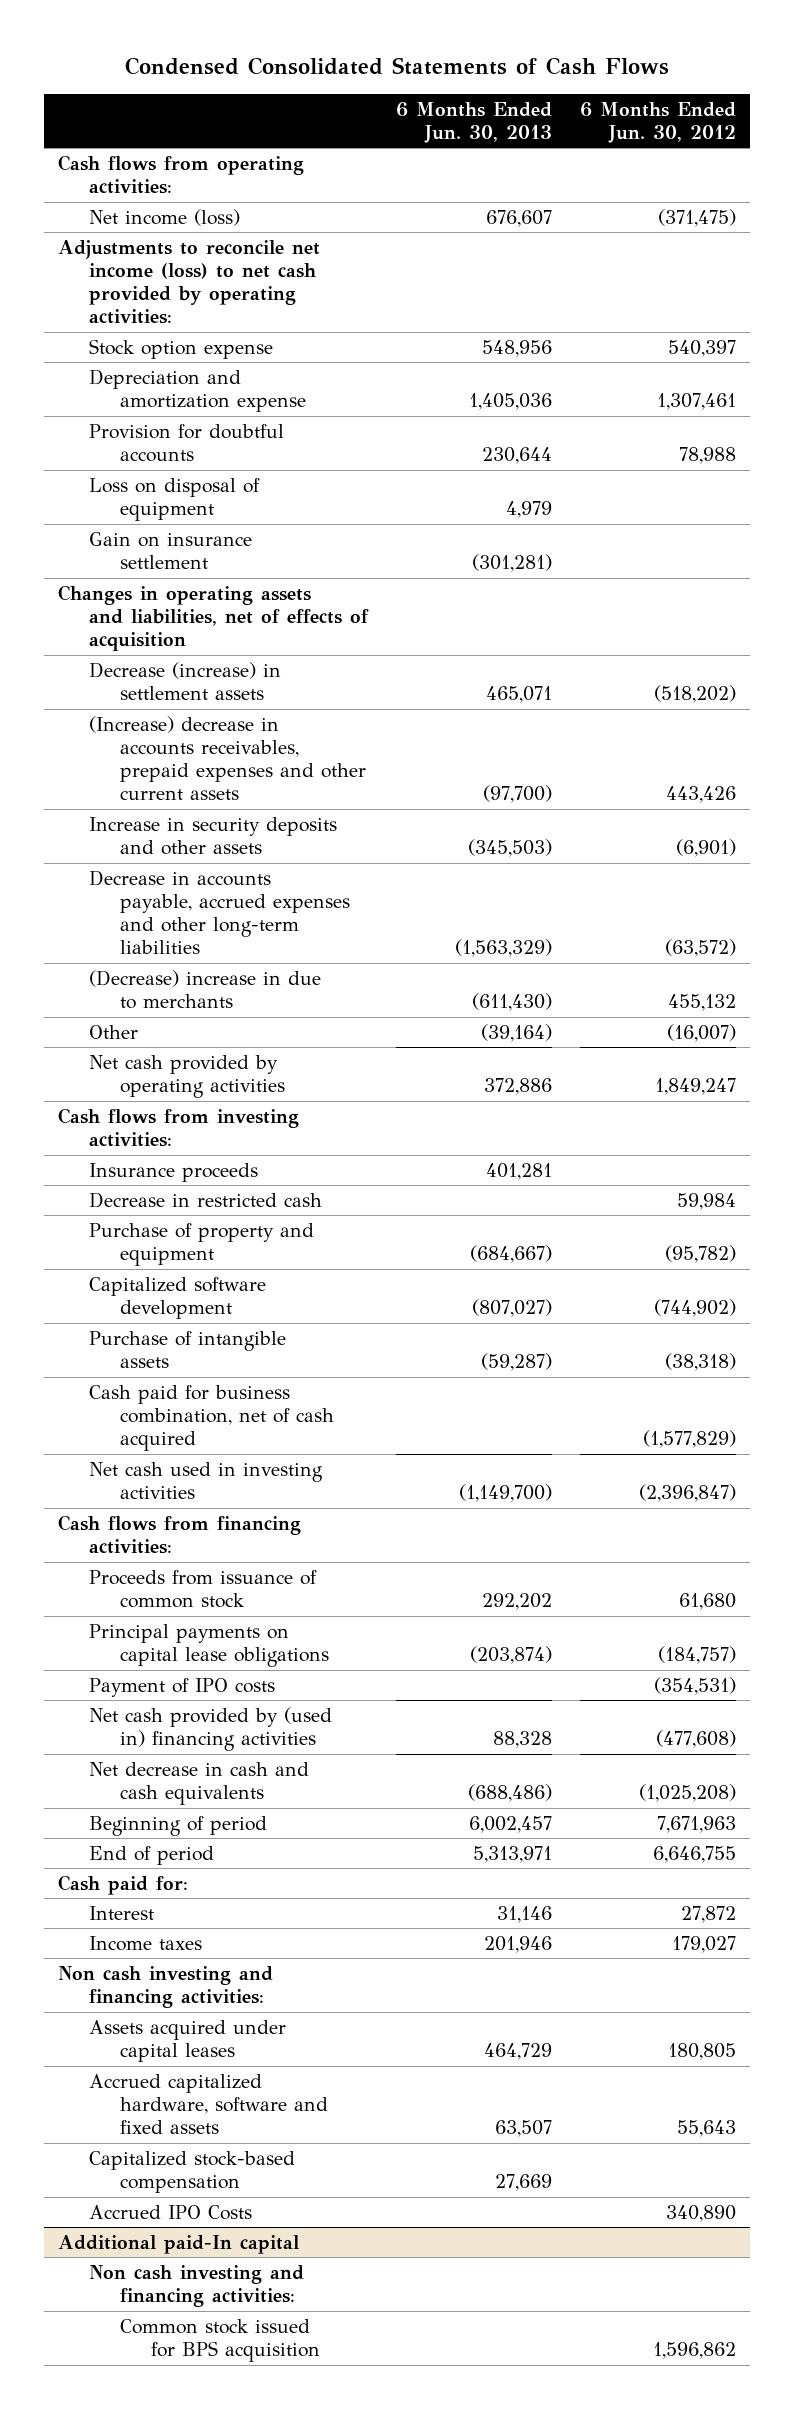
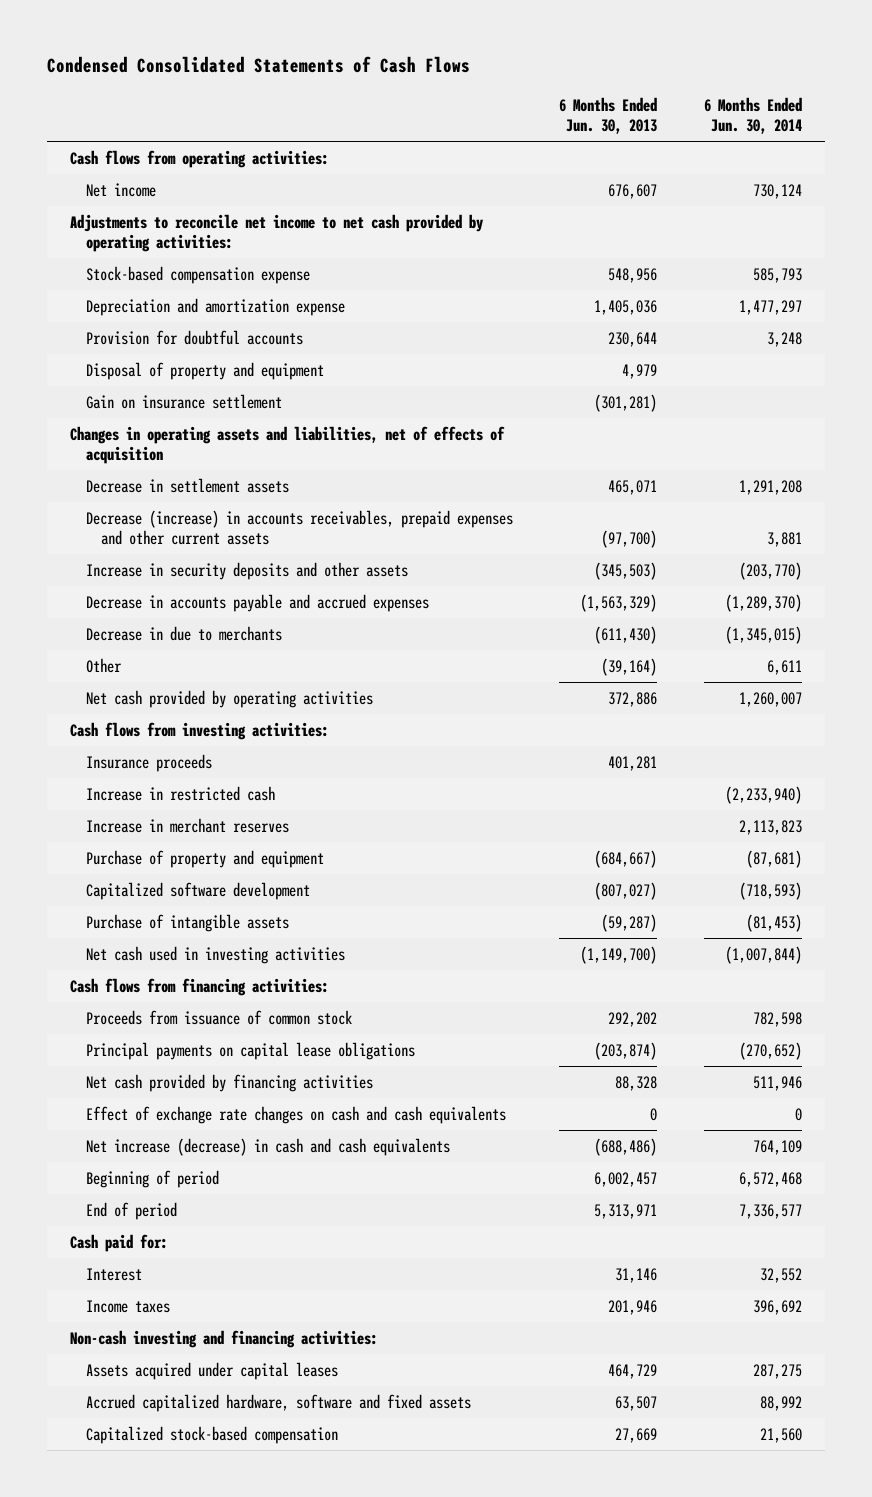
- | 6 Months Ended Jun. 30, 2013 | 6 Months Ended Jun. 30, 2012
+ | 6 Months Ended Jun. 30, 2013 | 6 Months Ended Jun. 30, 2014
- Net income (loss) | 676,607 | (371,475)
- Adjustments to reconcile net income (loss) to net cash provided by operating activities:
- Stock option expense | 548,956 | 540,397
+ Net income | 676,607 | 730,124
+ Adjustments to reconcile net income to net cash provided by operating activities:
+ Stock-based compensation expense | 548,956 | 585,793
- Loss on disposal of equipment | 4,979 |
+ Disposal of property and equipment | 4,979 |
- Decrease (increase) in settlement assets | 465,071 | (518,202)
- (Increase) decrease in accounts receivables, prepaid expenses and other current assets | (97,700) | 443,426
+ Decrease in settlement assets | 465,071 | 1,291,208
+ Decrease (increase) in accounts receivables, prepaid expenses and other current assets | (97,700) | 3,881
- Decrease in accounts payable, accrued expenses and other long-term liabilities | (1,563,329) | (63,572)
- (Decrease) increase in due to merchants | (611,430) | 455,132
+ Decrease in accounts payable and accrued expenses | (1,563,329) | (1,289,370)
+ Decrease in due to merchants | (611,430) | (1,345,015)
- Decrease in restricted cash | | 59,984
+ Increase in restricted cash | | (2,233,940)
+ Increase in merchant reserves | | 2,113,823
- Cash paid for business combination, net of cash acquired | | (1,577,829)
- Payment of IPO costs | | (354,531)
- Net cash provided by (used in) financing activities | 88,328 | (477,608)
- Net decrease in cash and cash equivalents | (688,486) | (1,025,208)
+ Net cash provided by financing activities | 88,328 | 511,946
+ Effect of exchange rate changes on cash and cash equivalents | 0 | 0
+ Net increase (decrease) in cash and cash equivalents | (688,486) | 764,109
- Non cash investing and financing activities:
+ Non-cash investing and financing activities:
- Accrued IPO Costs | | 340,890
- Additional paid-In capital
- Non cash investing and financing activities:
- Common stock issued for BPS acquisition | | 1,596,862

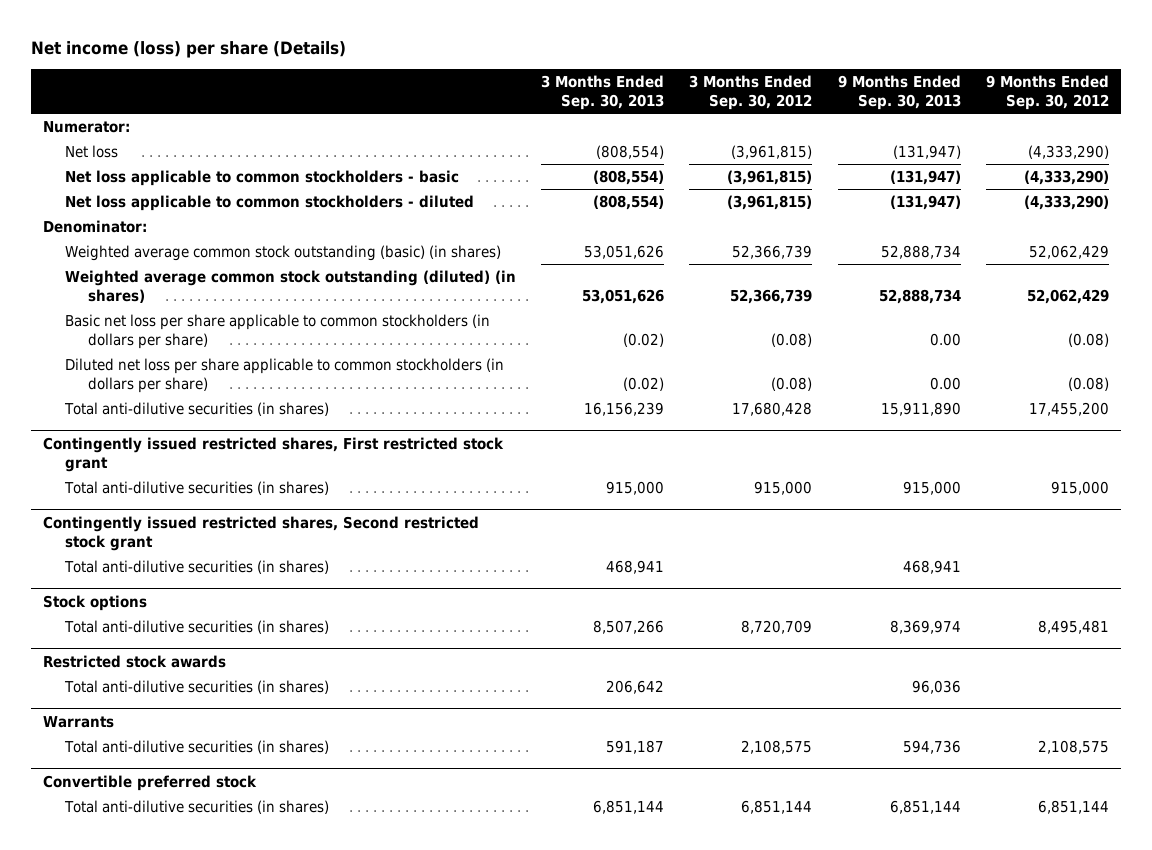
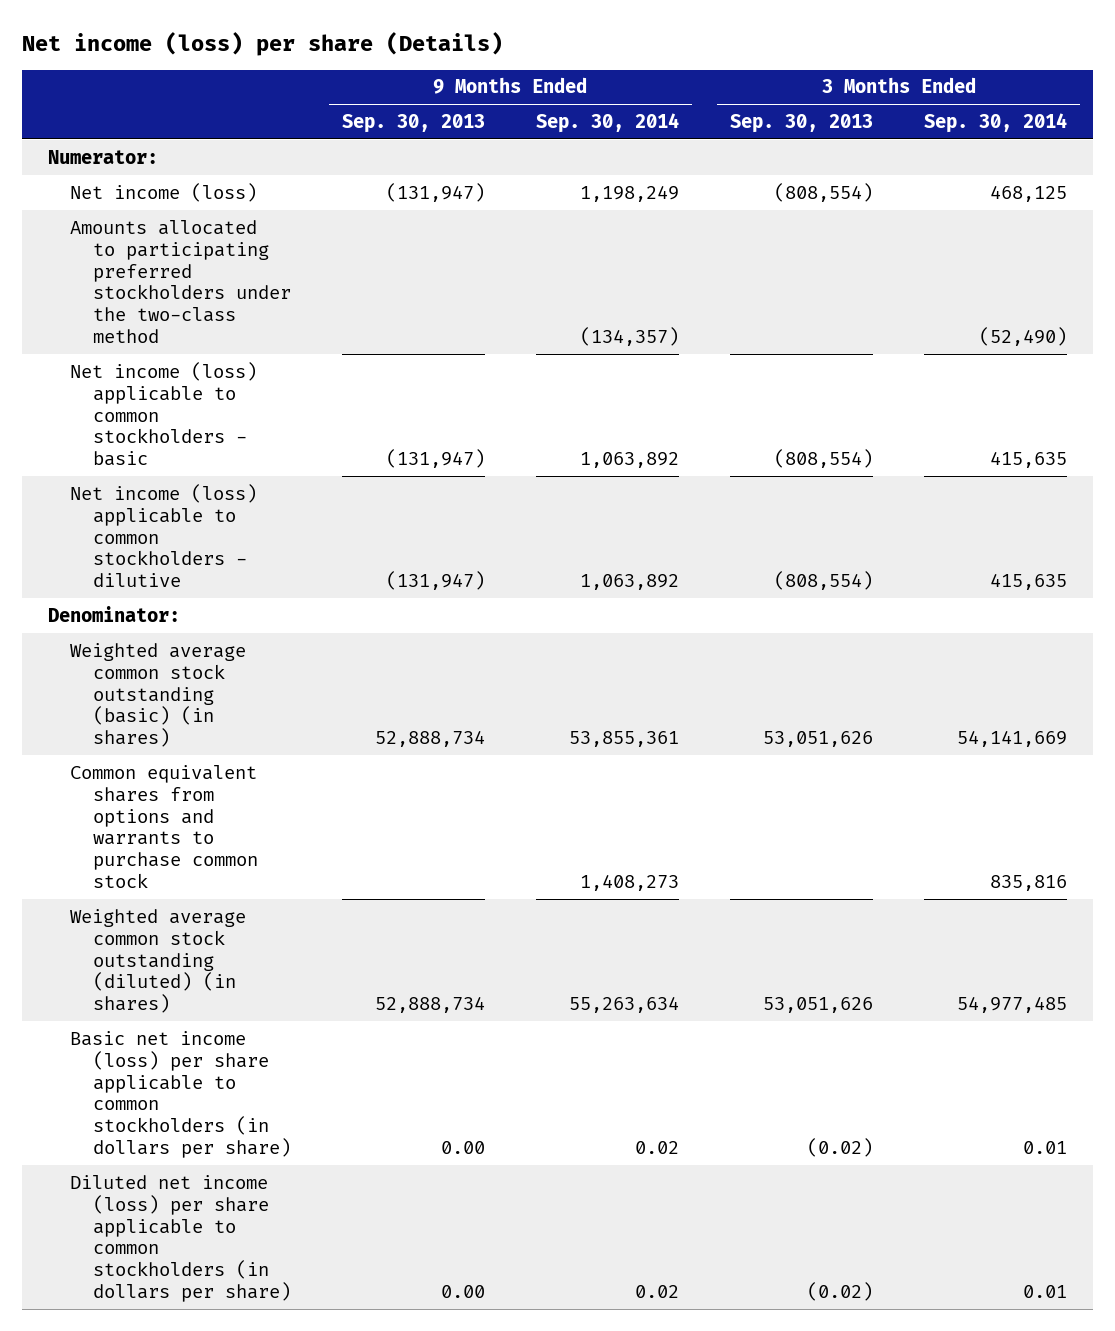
- | 3 Months Ended Sep. 30, 2013 | 3 Months Ended Sep. 30, 2012 | 9 Months Ended Sep. 30, 2013 | 9 Months Ended Sep. 30, 2012
+ | 9 Months Ended Sep. 30, 2013 | 9 Months Ended Sep. 30, 2014 | 3 Months Ended Sep. 30, 2013 | 3 Months Ended Sep. 30, 2014
- Net loss | (808,554) | (3,961,815) | (131,947) | (4,333,290)
- Net loss applicable to common stockholders - basic | (808,554) | (3,961,815) | (131,947) | (4,333,290)
- Net loss applicable to common stockholders - diluted | (808,554) | (3,961,815) | (131,947) | (4,333,290)
+ Net income (loss) | (131,947) | 1,198,249 | (808,554) | 468,125
+ Amounts allocated to participating preferred stockholders under the two-class method | | (134,357) | | (52,490)
+ Net income (loss) applicable to common stockholders - basic | (131,947) | 1,063,892 | (808,554) | 415,635
+ Net income (loss) applicable to common stockholders - dilutive | (131,947) | 1,063,892 | (808,554) | 415,635
+ Common equivalent shares from options and warrants to purchase common stock | | 1,408,273 | | 835,816
- Basic net loss per share applicable to common stockholders (in dollars per share) | (0.02) | (0.08) | 0.00 | (0.08)
- Diluted net loss per share applicable to common stockholders (in dollars per share) | (0.02) | (0.08) | 0.00 | (0.08)
- Total anti-dilutive securities (in shares) | 16,156,239 | 17,680,428 | 15,911,890 | 17,455,200
- Contingently issued restricted shares, First restricted stock grant
- Total anti-dilutive securities (in shares) | 915,000 | 915,000 | 915,000 | 915,000
- Contingently issued restricted shares, Second restricted stock grant
- Total anti-dilutive securities (in shares) | 468,941 | | 468,941 |
- Stock options
- Total anti-dilutive securities (in shares) | 8,507,266 | 8,720,709 | 8,369,974 | 8,495,481
- Restricted stock awards
- Total anti-dilutive securities (in shares) | 206,642 | | 96,036 |
- Warrants
- Total anti-dilutive securities (in shares) | 591,187 | 2,108,575 | 594,736 | 2,108,575
- Convertible preferred stock
- Total anti-dilutive securities (in shares) | 6,851,144 | 6,851,144 | 6,851,144 | 6,851,144
+ Basic net income (loss) per share applicable to common stockholders (in dollars per share) | 0.00 | 0.02 | (0.02) | 0.01
+ Diluted net income (loss) per share applicable to common stockholders (in dollars per share) | 0.00 | 0.02 | (0.02) | 0.01

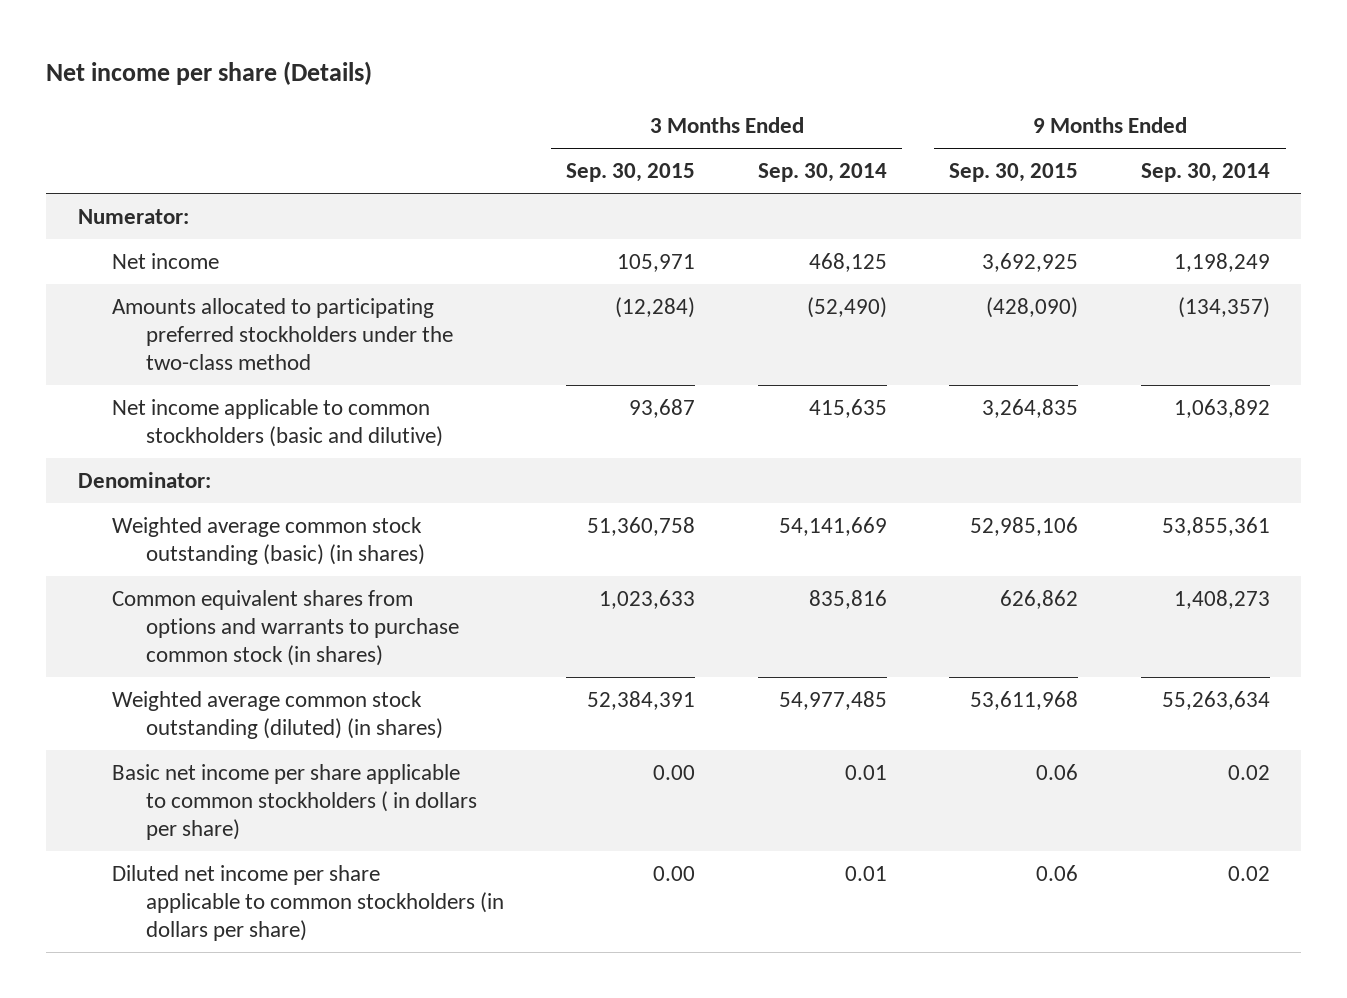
- Net income (loss) per share (Details)
+ Net income per share (Details)
- | 9 Months Ended Sep. 30, 2013 | 9 Months Ended Sep. 30, 2014 | 3 Months Ended Sep. 30, 2013 | 3 Months Ended Sep. 30, 2014
+ | 3 Months Ended Sep. 30, 2015 | 3 Months Ended Sep. 30, 2014 | 9 Months Ended Sep. 30, 2015 | 9 Months Ended Sep. 30, 2014
- Net income (loss) | (131,947) | 1,198,249 | (808,554) | 468,125
+ Net income | 105,971 | 468,125 | 3,692,925 | 1,198,249
- Net income (loss) applicable to common stockholders - basic | (131,947) | 1,063,892 | (808,554) | 415,635
- Net income (loss) applicable to common stockholders - dilutive | (131,947) | 1,063,892 | (808,554) | 415,635
+ Net income applicable to common stockholders (basic and dilutive) | 93,687 | 415,635 | 3,264,835 | 1,063,892
- Common equivalent shares from options and warrants to purchase common stock | | 1,408,273 | | 835,816
+ Common equivalent shares from options and warrants to purchase common stock (in shares) | 1,023,633 | 835,816 | 626,862 | 1,408,273
- Basic net income (loss) per share applicable to common stockholders (in dollars per share) | 0.00 | 0.02 | (0.02) | 0.01
- Diluted net income (loss) per share applicable to common stockholders (in dollars per share) | 0.00 | 0.02 | (0.02) | 0.01
+ Basic net income per share applicable to common stockholders ( in dollars per share) | 0.00 | 0.01 | 0.06 | 0.02
+ Diluted net income per share applicable to common stockholders (in dollars per share) | 0.00 | 0.01 | 0.06 | 0.02

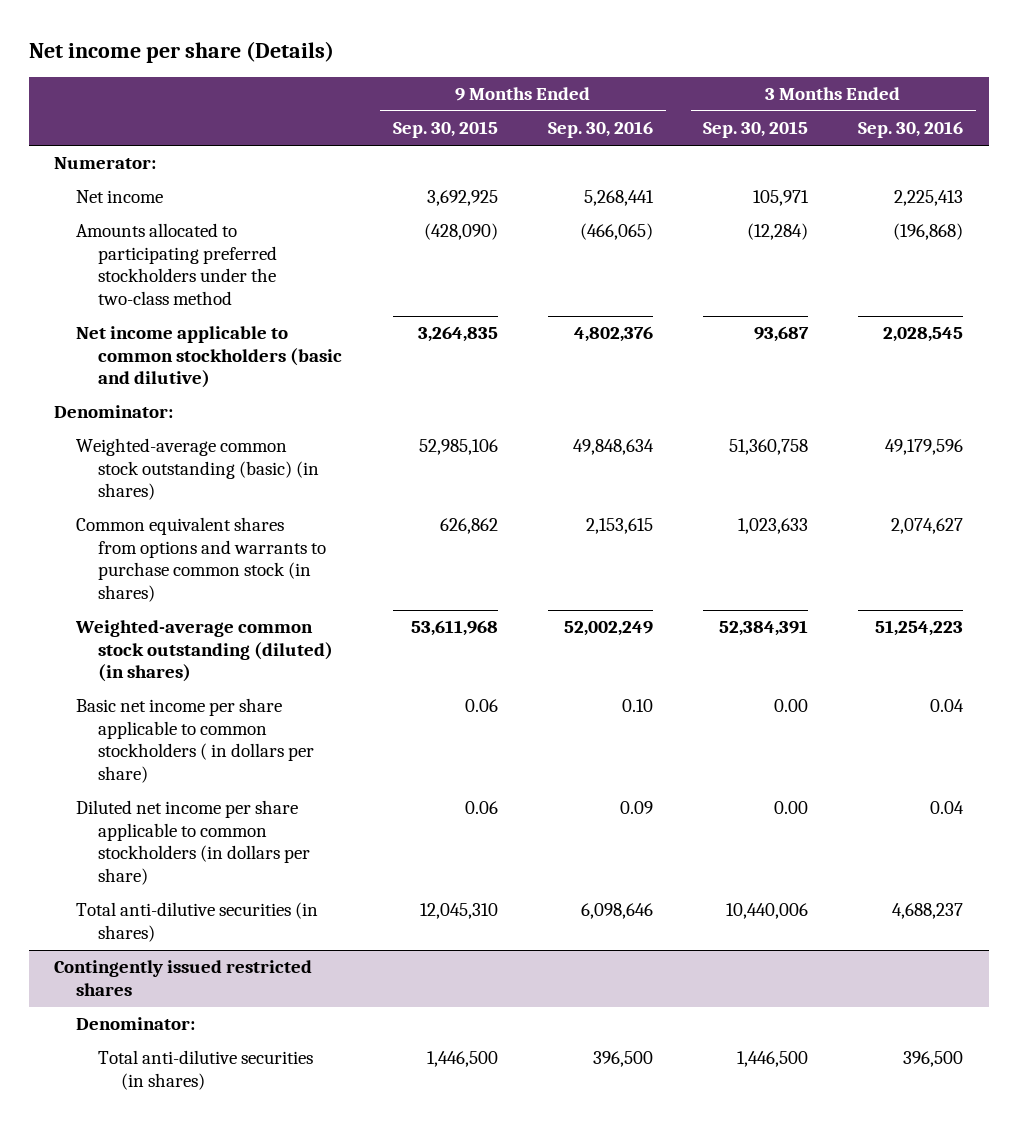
- | 3 Months Ended Sep. 30, 2015 | 3 Months Ended Sep. 30, 2014 | 9 Months Ended Sep. 30, 2015 | 9 Months Ended Sep. 30, 2014
+ | 9 Months Ended Sep. 30, 2015 | 9 Months Ended Sep. 30, 2016 | 3 Months Ended Sep. 30, 2015 | 3 Months Ended Sep. 30, 2016
- Weighted average common stock outstanding (basic) (in shares) | 51,360,758 | 54,141,669 | 52,985,106 | 53,855,361
+ Weighted-average common stock outstanding (basic) (in shares) | 52,985,106 | 49,848,634 | 51,360,758 | 49,179,596
- Weighted average common stock outstanding (diluted) (in shares) | 52,384,391 | 54,977,485 | 53,611,968 | 55,263,634
+ Weighted-average common stock outstanding (diluted) (in shares) | 53,611,968 | 52,002,249 | 52,384,391 | 51,254,223
+ Total anti-dilutive securities (in shares) | 12,045,310 | 6,098,646 | 10,440,006 | 4,688,237
+ Contingently issued restricted shares
+ Denominator:
+ Total anti-dilutive securities (in shares) | 1,446,500 | 396,500 | 1,446,500 | 396,500

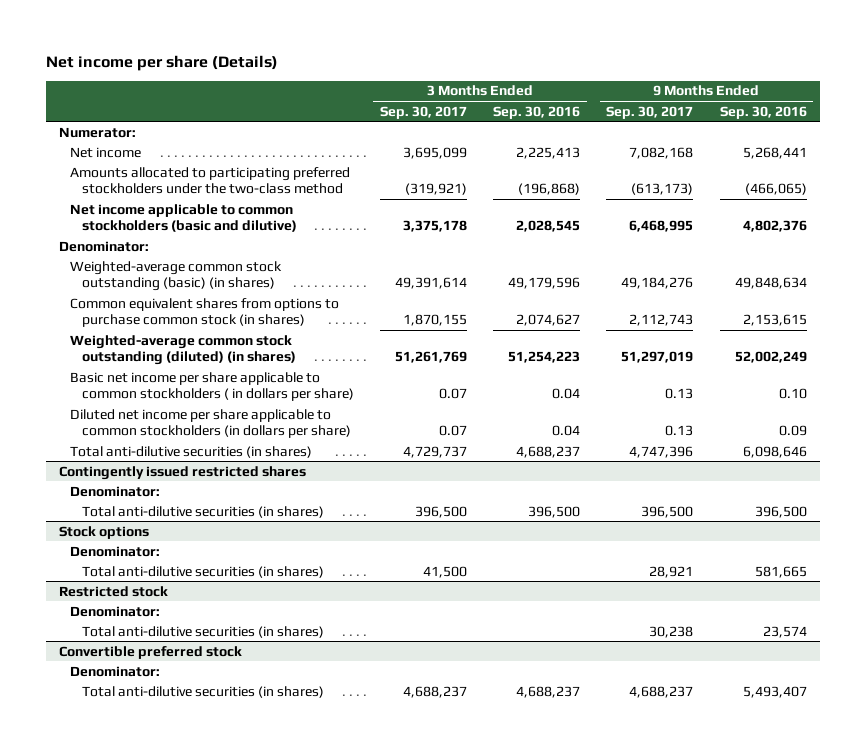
- | 9 Months Ended Sep. 30, 2015 | 9 Months Ended Sep. 30, 2016 | 3 Months Ended Sep. 30, 2015 | 3 Months Ended Sep. 30, 2016
+ | 3 Months Ended Sep. 30, 2017 | 3 Months Ended Sep. 30, 2016 | 9 Months Ended Sep. 30, 2017 | 9 Months Ended Sep. 30, 2016
- Common equivalent shares from options and warrants to purchase common stock (in shares) | 626,862 | 2,153,615 | 1,023,633 | 2,074,627
+ Common equivalent shares from options to purchase common stock (in shares) | 1,870,155 | 2,074,627 | 2,112,743 | 2,153,615
+ Stock options
+ Denominator:
+ Total anti-dilutive securities (in shares) | 41,500 | | 28,921 | 581,665
+ Restricted stock
+ Denominator:
+ Total anti-dilutive securities (in shares) | | | 30,238 | 23,574
+ Convertible preferred stock
+ Denominator:
+ Total anti-dilutive securities (in shares) | 4,688,237 | 4,688,237 | 4,688,237 | 5,493,407

